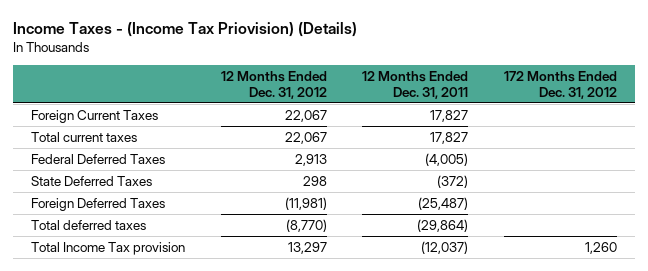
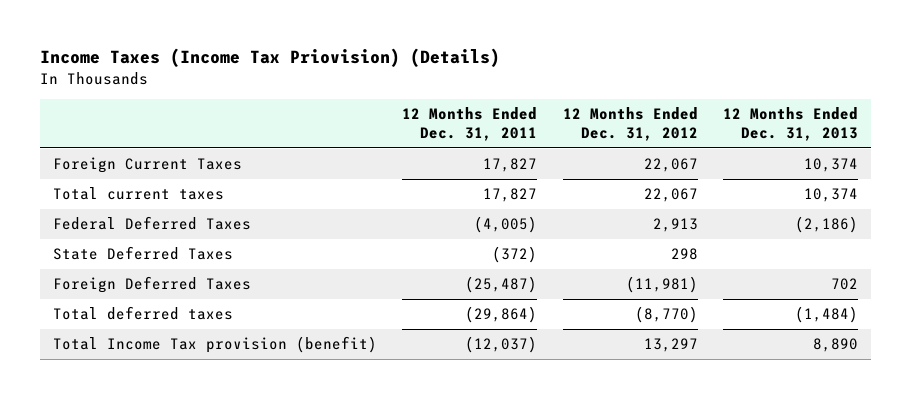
- Income Taxes - (Income Tax Priovision) (Details)
+ Income Taxes (Income Tax Priovision) (Details)
- | 12 Months Ended Dec. 31, 2012 | 12 Months Ended Dec. 31, 2011 | 172 Months Ended Dec. 31, 2012
+ | 12 Months Ended Dec. 31, 2011 | 12 Months Ended Dec. 31, 2012 | 12 Months Ended Dec. 31, 2013
- Total Income Tax provision | 13,297 | (12,037) | 1,260
+ Total Income Tax provision (benefit) | (12,037) | 13,297 | 8,890

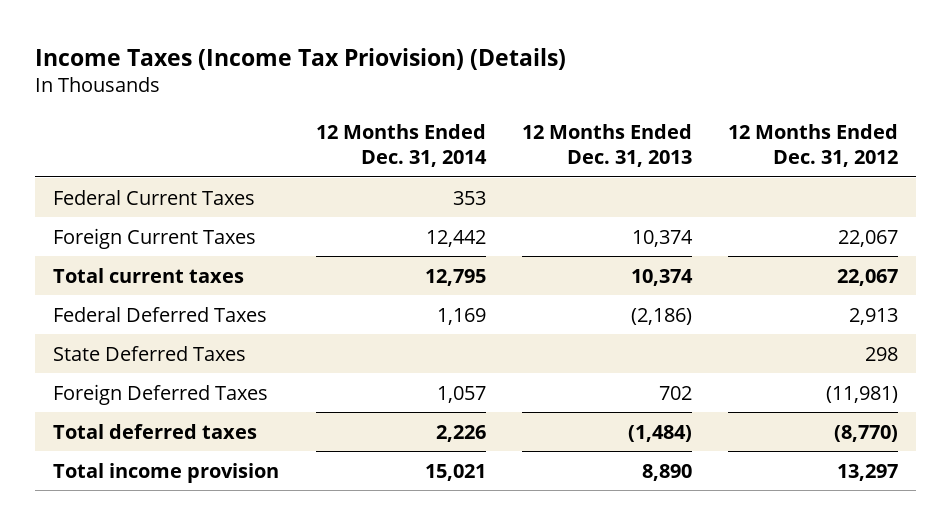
- | 12 Months Ended Dec. 31, 2011 | 12 Months Ended Dec. 31, 2012 | 12 Months Ended Dec. 31, 2013
+ | 12 Months Ended Dec. 31, 2014 | 12 Months Ended Dec. 31, 2013 | 12 Months Ended Dec. 31, 2012
+ Federal Current Taxes | 353 | |
- Total Income Tax provision (benefit) | (12,037) | 13,297 | 8,890
+ Total income provision | 15,021 | 8,890 | 13,297

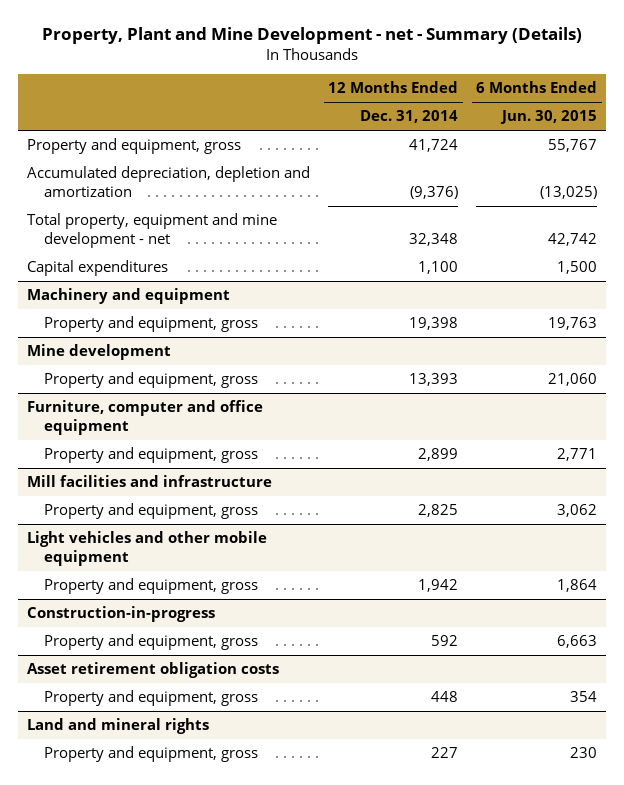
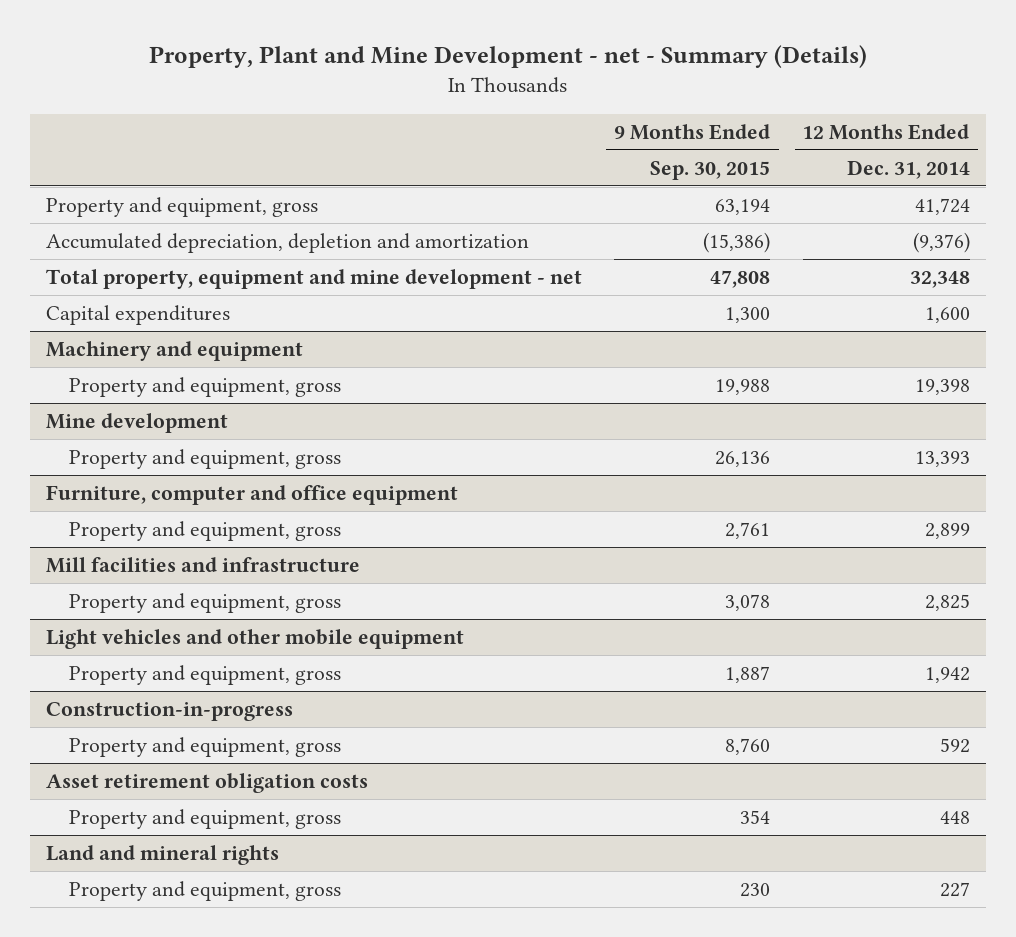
- | 12 Months Ended Dec. 31, 2014 | 6 Months Ended Jun. 30, 2015
+ | 9 Months Ended Sep. 30, 2015 | 12 Months Ended Dec. 31, 2014
- Capital expenditures | 1,100 | 1,500
+ Capital expenditures | 1,300 | 1,600

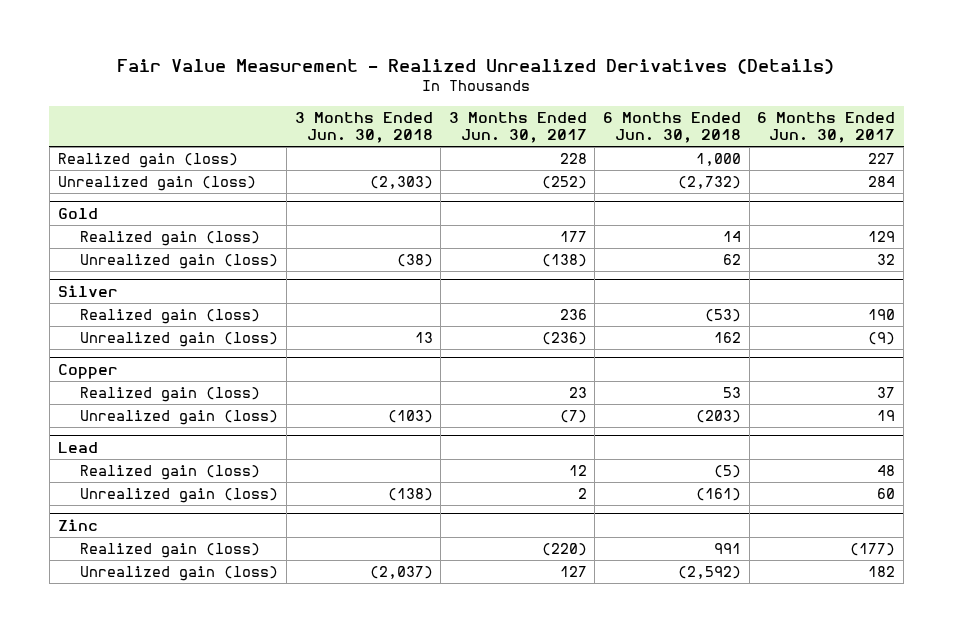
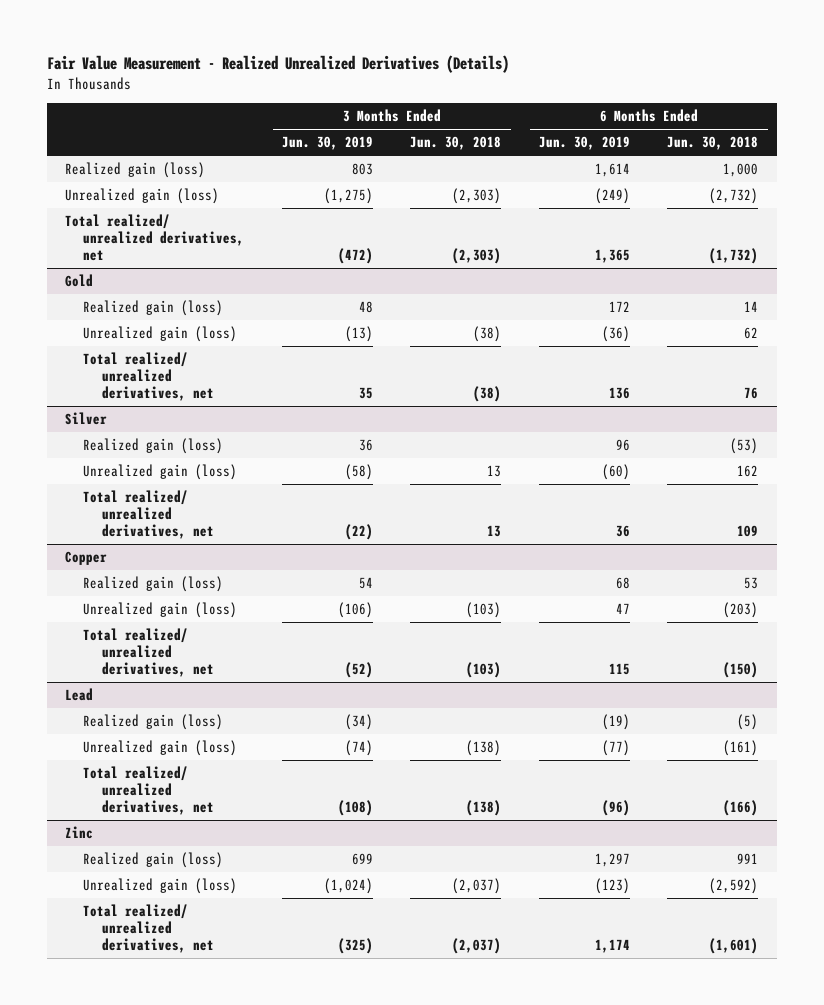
- | 3 Months Ended Jun. 30, 2018 | 3 Months Ended Jun. 30, 2017 | 6 Months Ended Jun. 30, 2018 | 6 Months Ended Jun. 30, 2017
+ | 3 Months Ended Jun. 30, 2019 | 3 Months Ended Jun. 30, 2018 | 6 Months Ended Jun. 30, 2019 | 6 Months Ended Jun. 30, 2018
+ Total realized/ unrealized derivatives, net | (472) | (2,303) | 1,365 | (1,732)
@ Gold
+ Total realized/ unrealized derivatives, net | 35 | (38) | 136 | 76
@ Silver
+ Total realized/ unrealized derivatives, net | (22) | 13 | 36 | 109
@ Copper
+ Total realized/ unrealized derivatives, net | (52) | (103) | 115 | (150)
@ Lead
+ Total realized/ unrealized derivatives, net | (108) | (138) | (96) | (166)
@ Zinc
+ Total realized/ unrealized derivatives, net | (325) | (2,037) | 1,174 | (1,601)

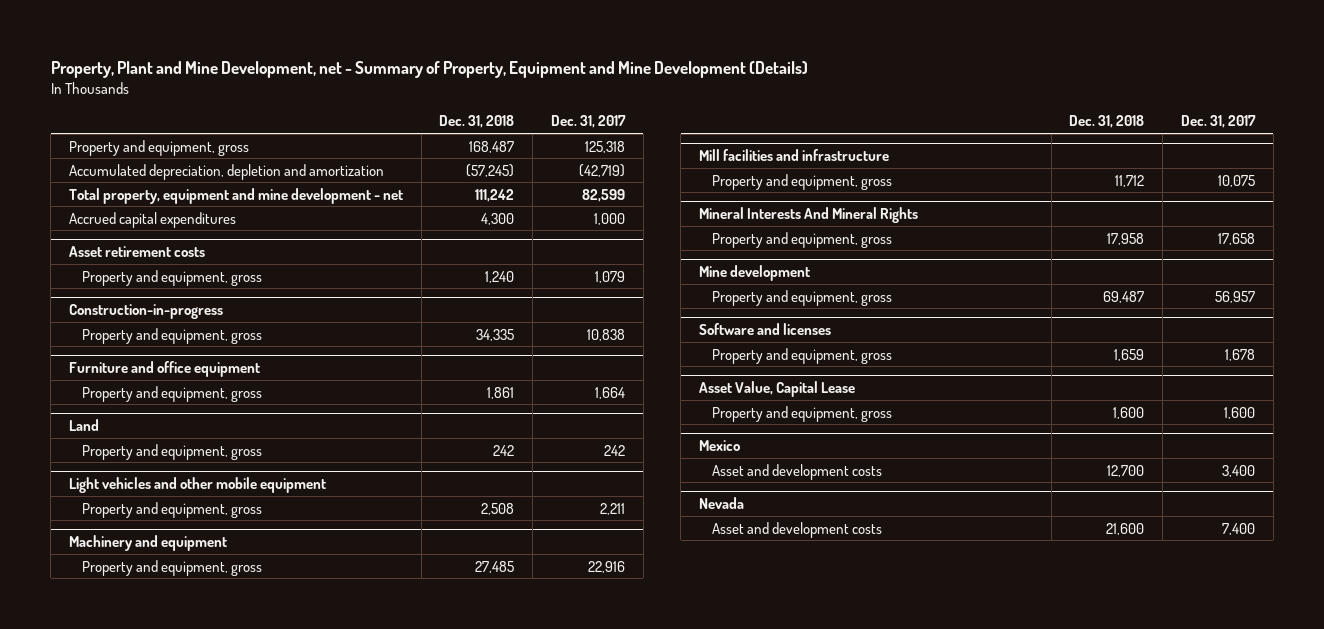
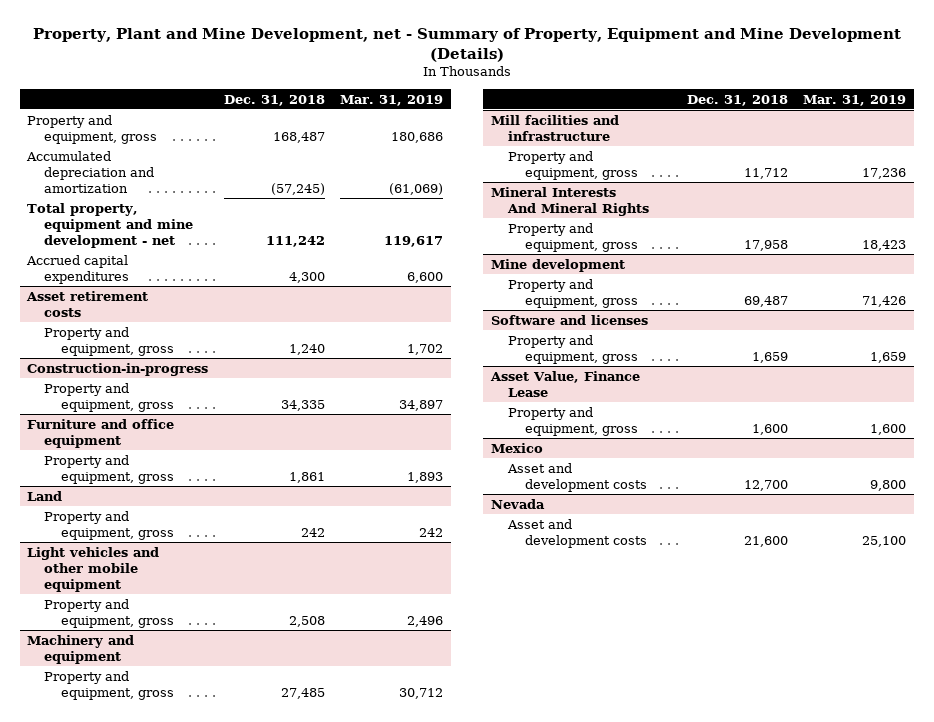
- | Dec. 31, 2018 | Dec. 31, 2017
+ | Dec. 31, 2018 | Mar. 31, 2019
- Accumulated depreciation, depletion and amortization | (57,245) | (42,719)
+ Accumulated depreciation and amortization | (57,245) | (61,069)
- Asset Value, Capital Lease
+ Asset Value, Finance Lease

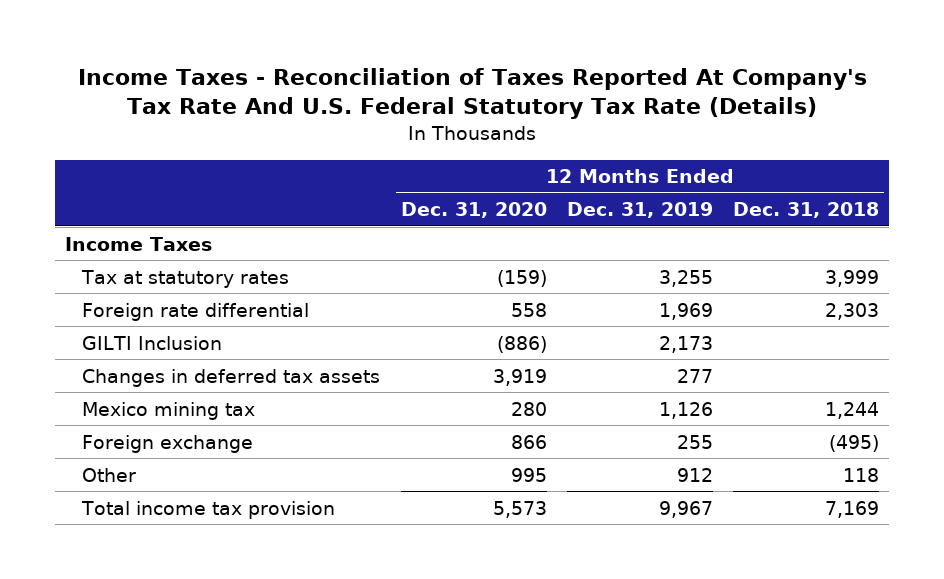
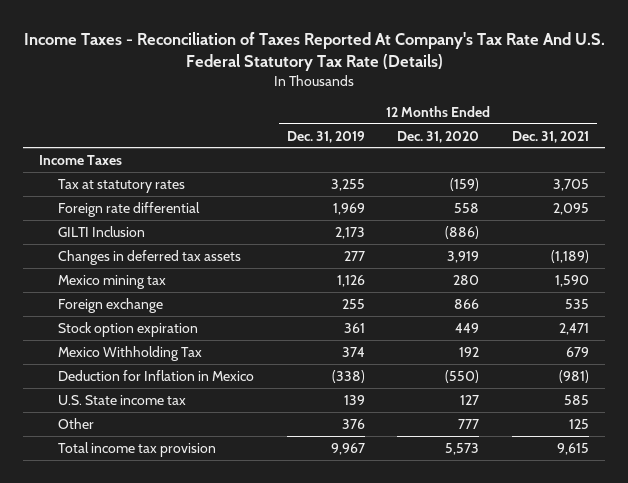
- | 12 Months Ended Dec. 31, 2020 | 12 Months Ended Dec. 31, 2019 | 12 Months Ended Dec. 31, 2018
+ | 12 Months Ended Dec. 31, 2019 | 12 Months Ended Dec. 31, 2020 | 12 Months Ended Dec. 31, 2021
- Other | 995 | 912 | 118
+ Stock option expiration | 361 | 449 | 2,471
+ Mexico Withholding Tax | 374 | 192 | 679
+ Deduction for Inflation in Mexico | (338) | (550) | (981)
+ U.S. State income tax | 139 | 127 | 585
+ Other | 376 | 777 | 125

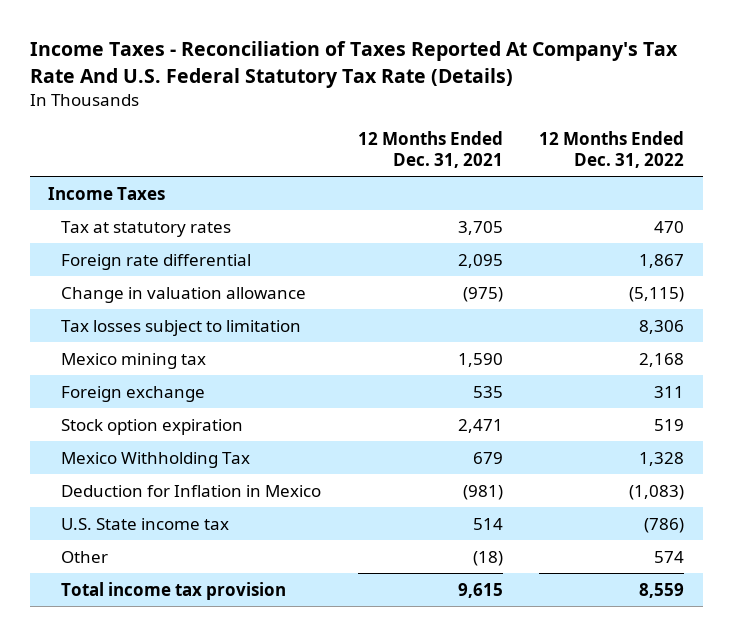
- | 12 Months Ended Dec. 31, 2019 | 12 Months Ended Dec. 31, 2020 | 12 Months Ended Dec. 31, 2021
+ | 12 Months Ended Dec. 31, 2021 | 12 Months Ended Dec. 31, 2022
- GILTI Inclusion | 2,173 | (886) |
- Changes in deferred tax assets | 277 | 3,919 | (1,189)
+ Change in valuation allowance | (975) | (5,115)
+ Tax losses subject to limitation | | 8,306
- U.S. State income tax | 139 | 127 | 585
- Other | 376 | 777 | 125
+ U.S. State income tax | 514 | (786)
+ Other | (18) | 574

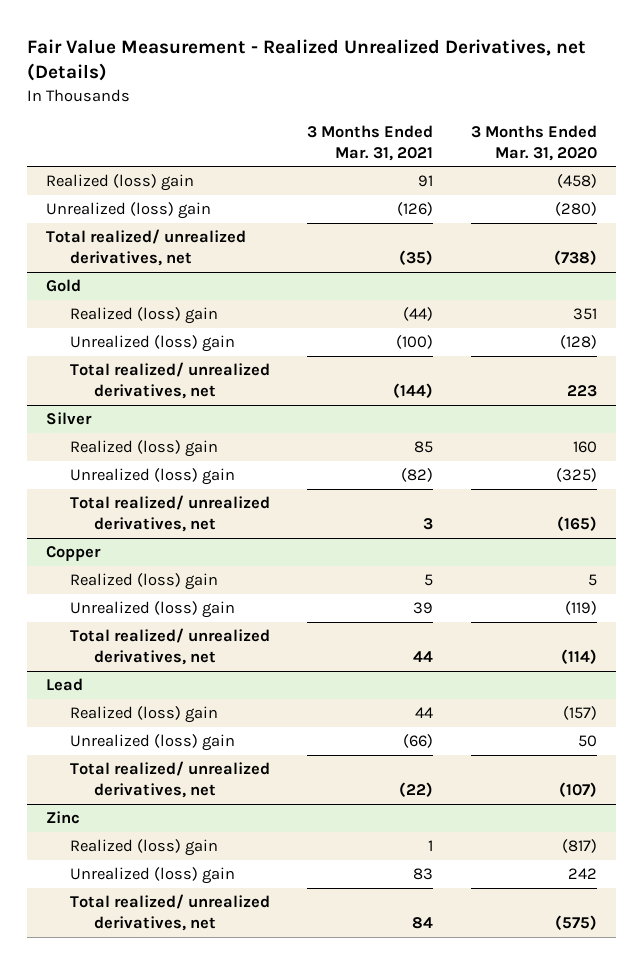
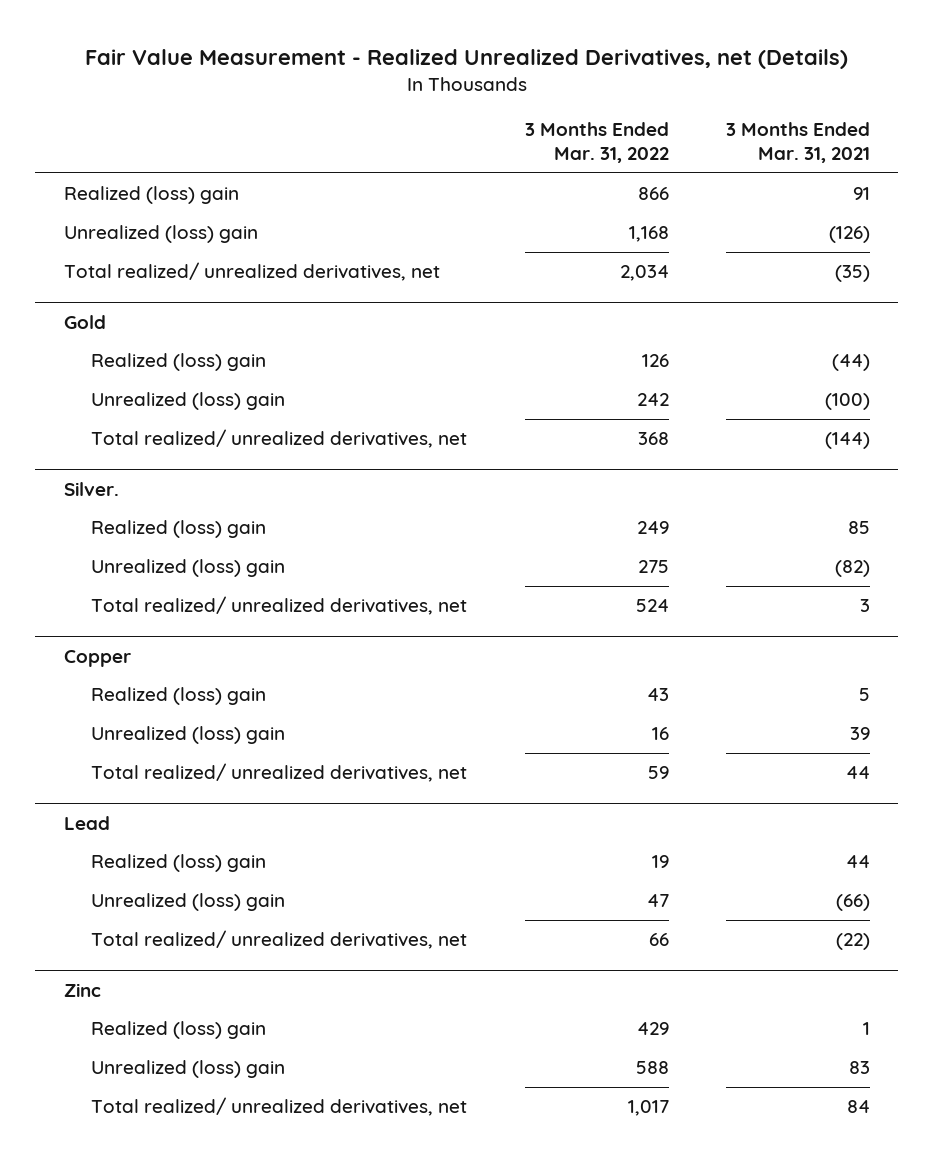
- | 3 Months Ended Mar. 31, 2021 | 3 Months Ended Mar. 31, 2020
+ | 3 Months Ended Mar. 31, 2022 | 3 Months Ended Mar. 31, 2021
- Silver
+ Silver.

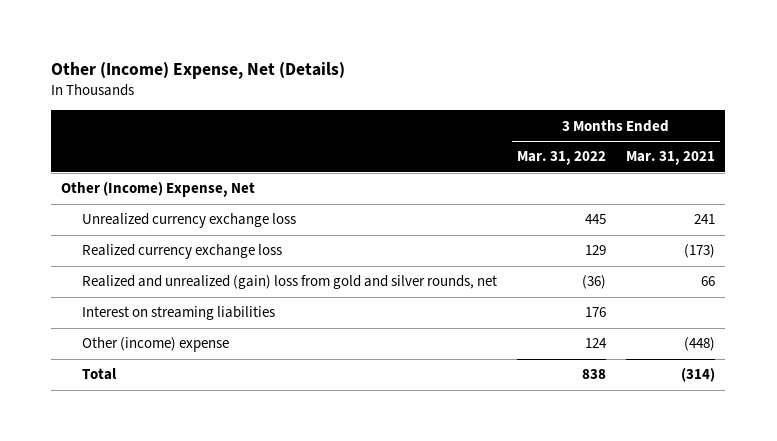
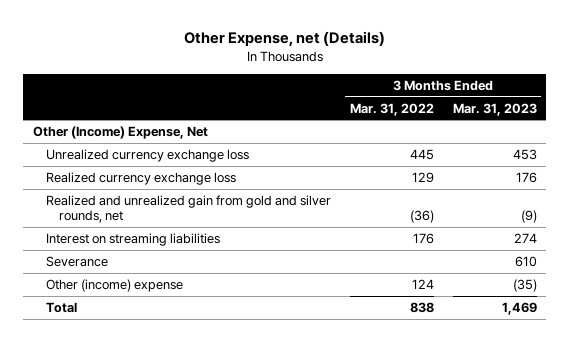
- Other (Income) Expense, Net (Details)
+ Other Expense, net (Details)
- | 3 Months Ended Mar. 31, 2022 | 3 Months Ended Mar. 31, 2021
+ | 3 Months Ended Mar. 31, 2022 | 3 Months Ended Mar. 31, 2023
- Realized and unrealized (gain) loss from gold and silver rounds, net | (36) | 66
+ Realized and unrealized gain from gold and silver rounds, net | (36) | (9)
+ Severance | | 610

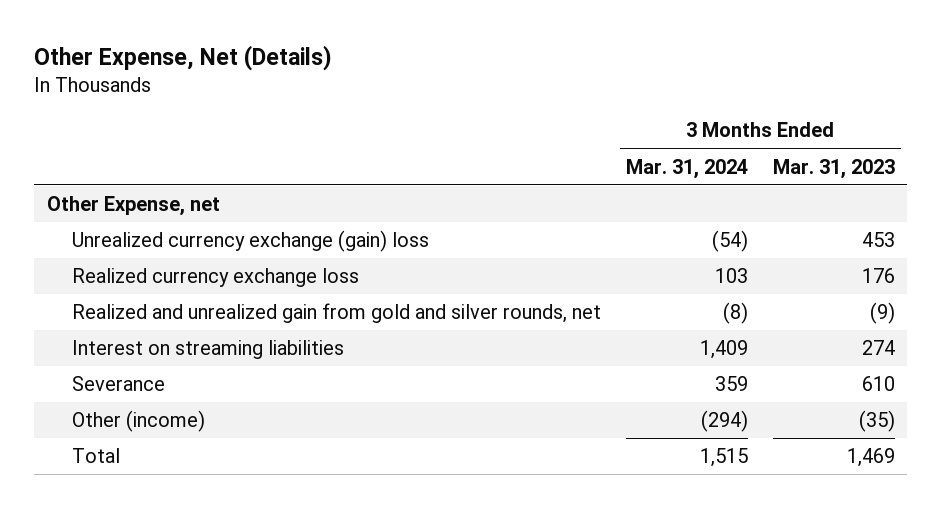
- Other Expense, net (Details)
+ Other Expense, Net (Details)
- | 3 Months Ended Mar. 31, 2022 | 3 Months Ended Mar. 31, 2023
+ | 3 Months Ended Mar. 31, 2024 | 3 Months Ended Mar. 31, 2023
- Other (Income) Expense, Net
- Unrealized currency exchange loss | 445 | 453
+ Other Expense, net
+ Unrealized currency exchange (gain) loss | (54) | 453
- Other (income) expense | 124 | (35)
+ Other (income) | (294) | (35)

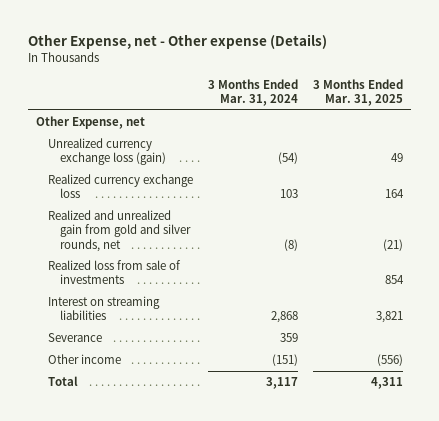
- Other Expense, Net (Details)
+ Other Expense, net - Other expense (Details)
- | 3 Months Ended Mar. 31, 2024 | 3 Months Ended Mar. 31, 2023
+ | 3 Months Ended Mar. 31, 2024 | 3 Months Ended Mar. 31, 2025
- Unrealized currency exchange (gain) loss | (54) | 453
+ Unrealized currency exchange loss (gain) | (54) | 49
- Interest on streaming liabilities | 1,409 | 274
+ Realized loss from sale of investments | | 854
+ Interest on streaming liabilities | 2,868 | 3,821
- Other (income) | (294) | (35)
- Total | 1,515 | 1,469
+ Other income | (151) | (556)
+ Total | 3,117 | 4,311

